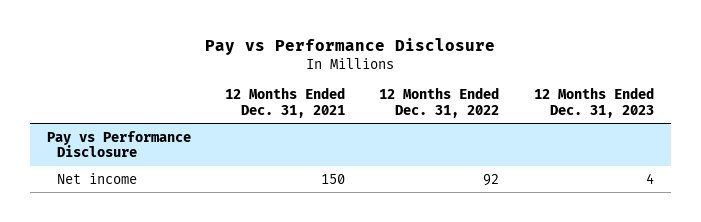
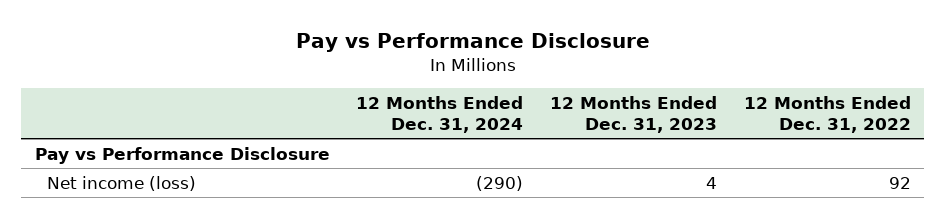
- | 12 Months Ended Dec. 31, 2021 | 12 Months Ended Dec. 31, 2022 | 12 Months Ended Dec. 31, 2023
+ | 12 Months Ended Dec. 31, 2024 | 12 Months Ended Dec. 31, 2023 | 12 Months Ended Dec. 31, 2022
- Net income | 150 | 92 | 4
+ Net income (loss) | (290) | 4 | 92

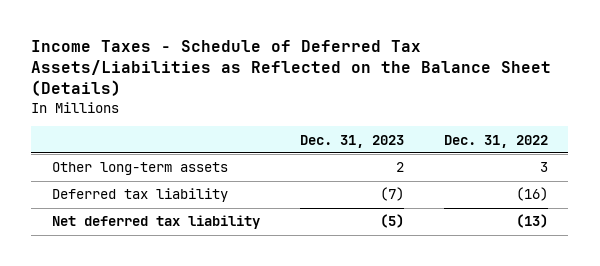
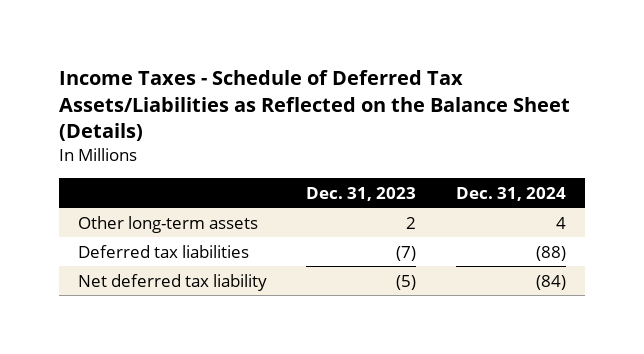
- | Dec. 31, 2023 | Dec. 31, 2022
+ | Dec. 31, 2023 | Dec. 31, 2024
- Deferred tax liability | (7) | (16)
+ Deferred tax liabilities | (7) | (88)

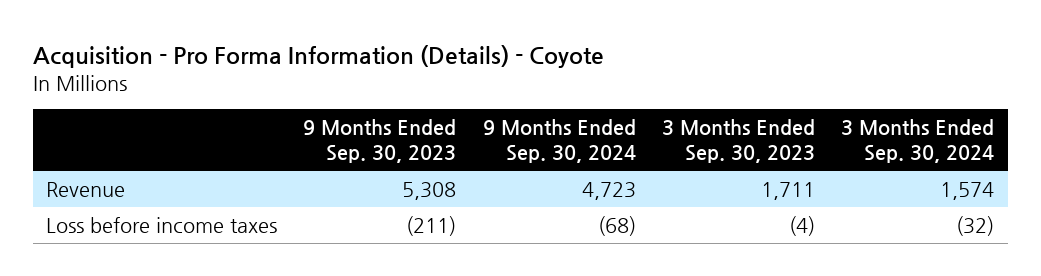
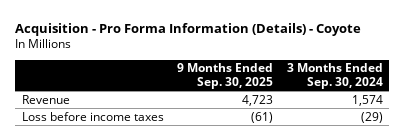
- | 9 Months Ended Sep. 30, 2023 | 9 Months Ended Sep. 30, 2024 | 3 Months Ended Sep. 30, 2023 | 3 Months Ended Sep. 30, 2024
+ | 9 Months Ended Sep. 30, 2025 | 3 Months Ended Sep. 30, 2024
- Loss before income taxes | (211) | (68) | (4) | (32)
+ Loss before income taxes | (61) | (29)

